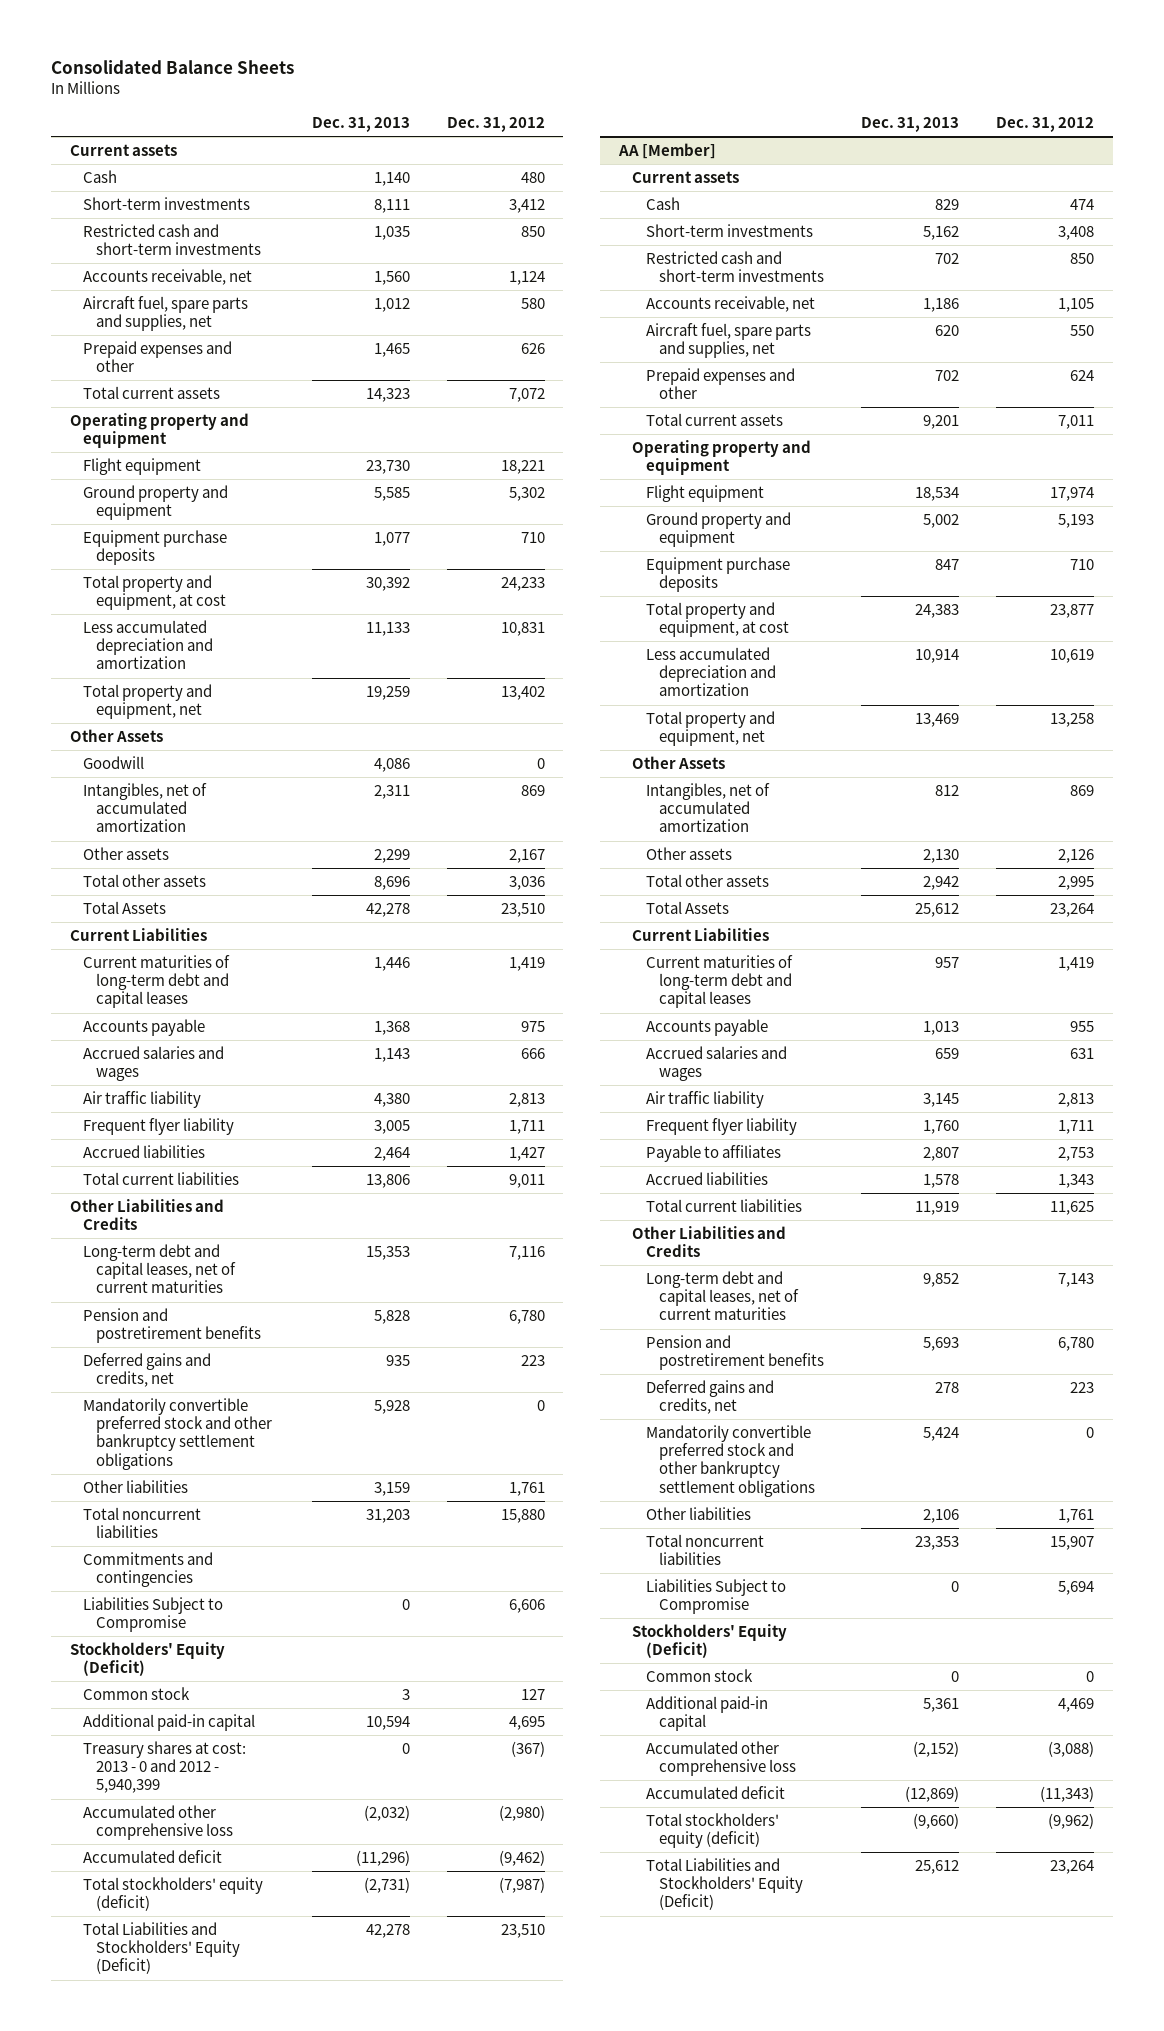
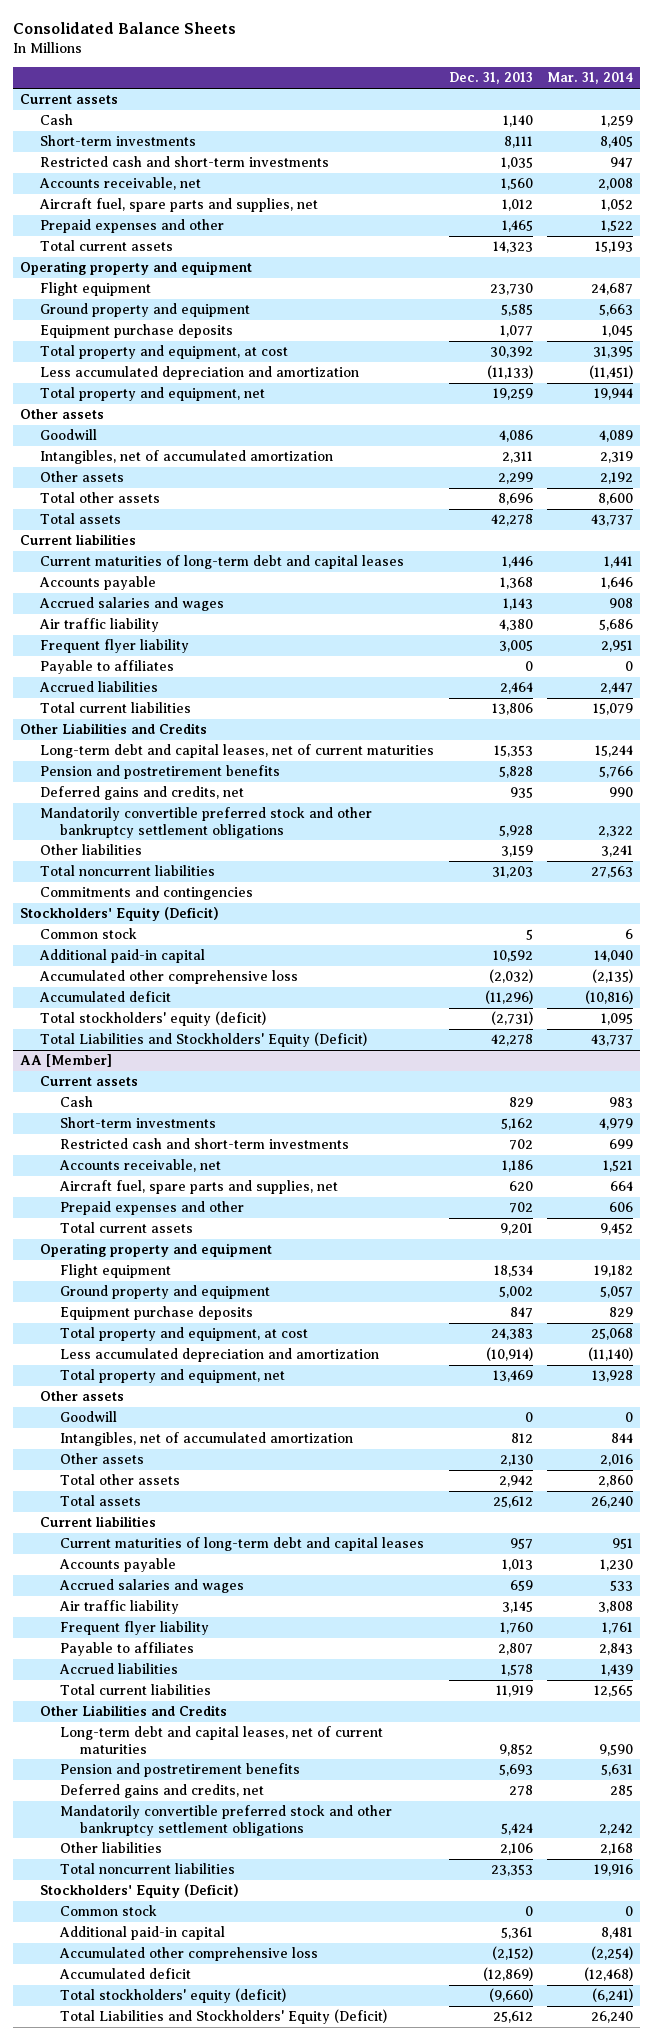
- | Dec. 31, 2013 | Dec. 31, 2012
+ | Dec. 31, 2013 | Mar. 31, 2014
- Less accumulated depreciation and amortization | 11,133 | 10,831
+ Less accumulated depreciation and amortization | (11,133) | (11,451)
- Other Assets
+ Other assets
- Total Assets | 42,278 | 23,510
- Current Liabilities
+ Total assets | 42,278 | 43,737
+ Current liabilities
+ Payable to affiliates | 0 | 0
- Liabilities Subject to Compromise | 0 | 6,606
- Common stock | 3 | 127
- Additional paid-in capital | 10,594 | 4,695
- Treasury shares at cost: 2013 - 0 and 2012 - 5,940,399 | 0 | (367)
+ Common stock | 5 | 6
+ Additional paid-in capital | 10,592 | 14,040
@ AA [Member]
- Less accumulated depreciation and amortization | 10,914 | 10,619
+ Less accumulated depreciation and amortization | (10,914) | (11,140)
- Other Assets
+ Other assets
+ Goodwill | 0 | 0
- Total Assets | 25,612 | 23,264
- Current Liabilities
+ Total assets | 25,612 | 26,240
+ Current liabilities
- Liabilities Subject to Compromise | 0 | 5,694

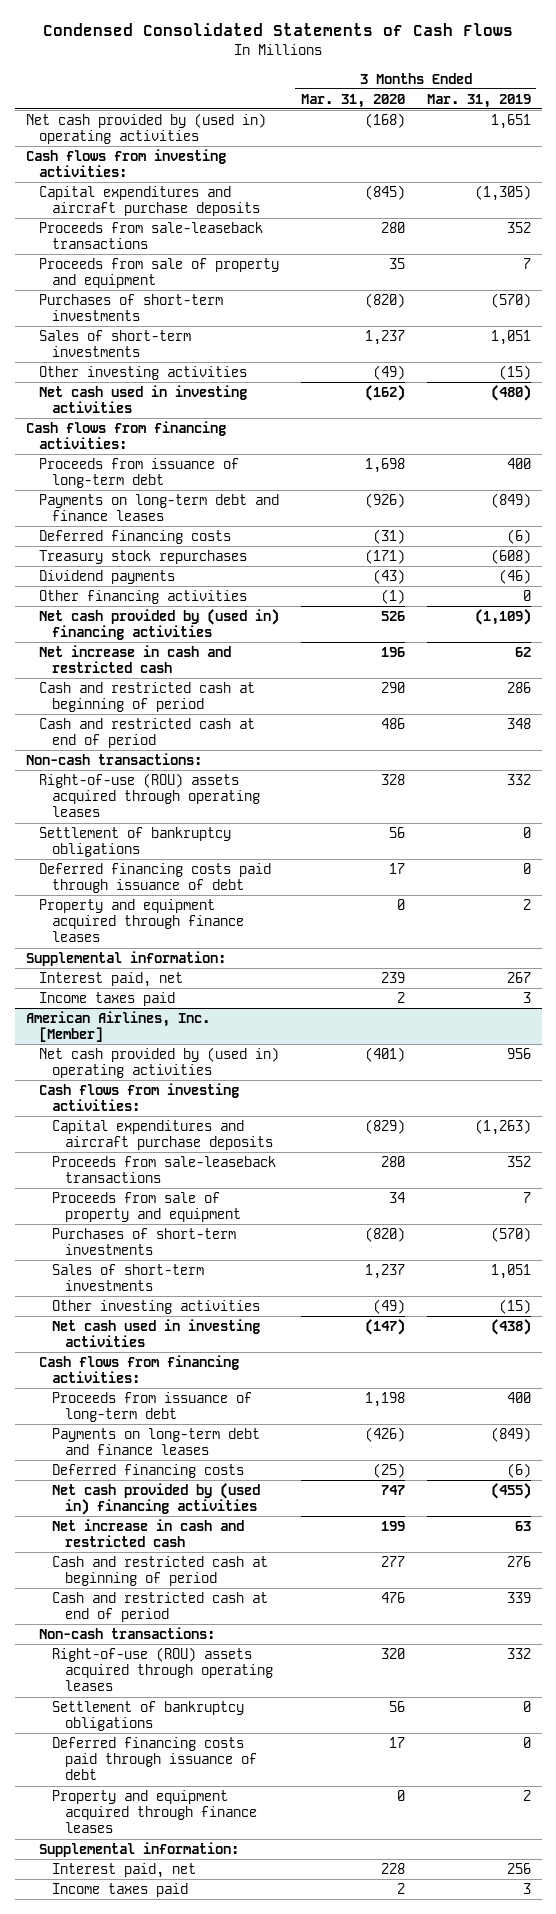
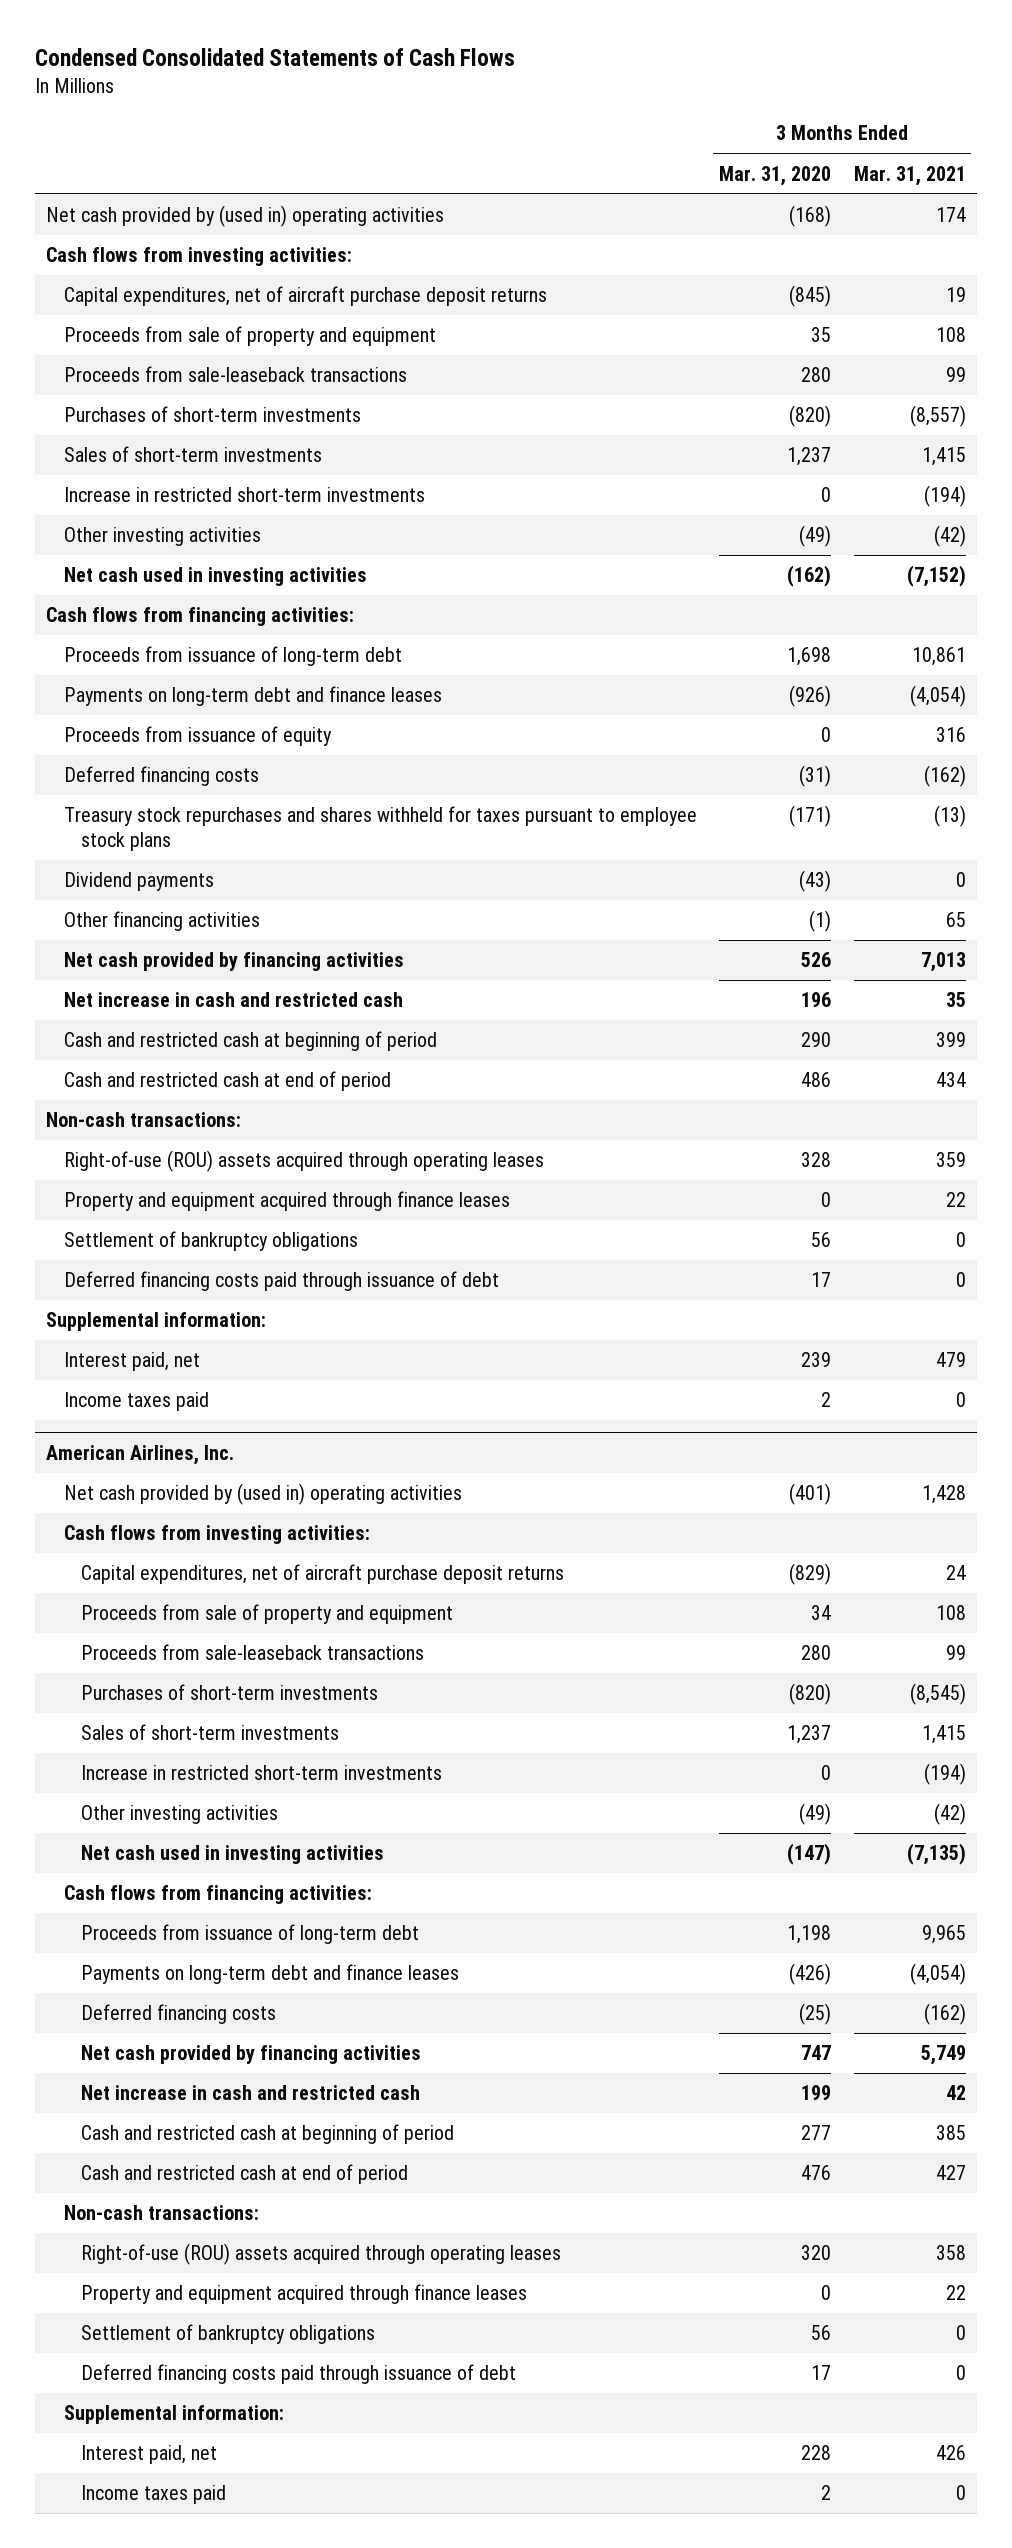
- | 3 Months Ended Mar. 31, 2020 | 3 Months Ended Mar. 31, 2019
+ | 3 Months Ended Mar. 31, 2020 | 3 Months Ended Mar. 31, 2021
- Capital expenditures and aircraft purchase deposits | (845) | (1,305)
+ Capital expenditures, net of aircraft purchase deposit returns | (845) | 19
moved down: Proceeds from sale-leaseback transactions | 280 | 99
+ Increase in restricted short-term investments | 0 | (194)
+ Proceeds from issuance of equity | 0 | 316
- Treasury stock repurchases | (171) | (608)
+ Treasury stock repurchases and shares withheld for taxes pursuant to employee stock plans | (171) | (13)
- Net cash provided by (used in) financing activities | 526 | (1,109)
+ Net cash provided by financing activities | 526 | 7,013
moved up: Property and equipment acquired through finance leases | 0 | 22
- American Airlines, Inc. [Member]
+ American Airlines, Inc.
- Capital expenditures and aircraft purchase deposits | (829) | (1,263)
- Proceeds from sale-leaseback transactions | 280 | 352
+ Capital expenditures, net of aircraft purchase deposit returns | (829) | 24
+ Proceeds from sale-leaseback transactions | 280 | 99
+ Increase in restricted short-term investments | 0 | (194)
- Net cash provided by (used in) financing activities | 747 | (455)
+ Net cash provided by financing activities | 747 | 5,749
+ Property and equipment acquired through finance leases | 0 | 22
- Property and equipment acquired through finance leases | 0 | 2

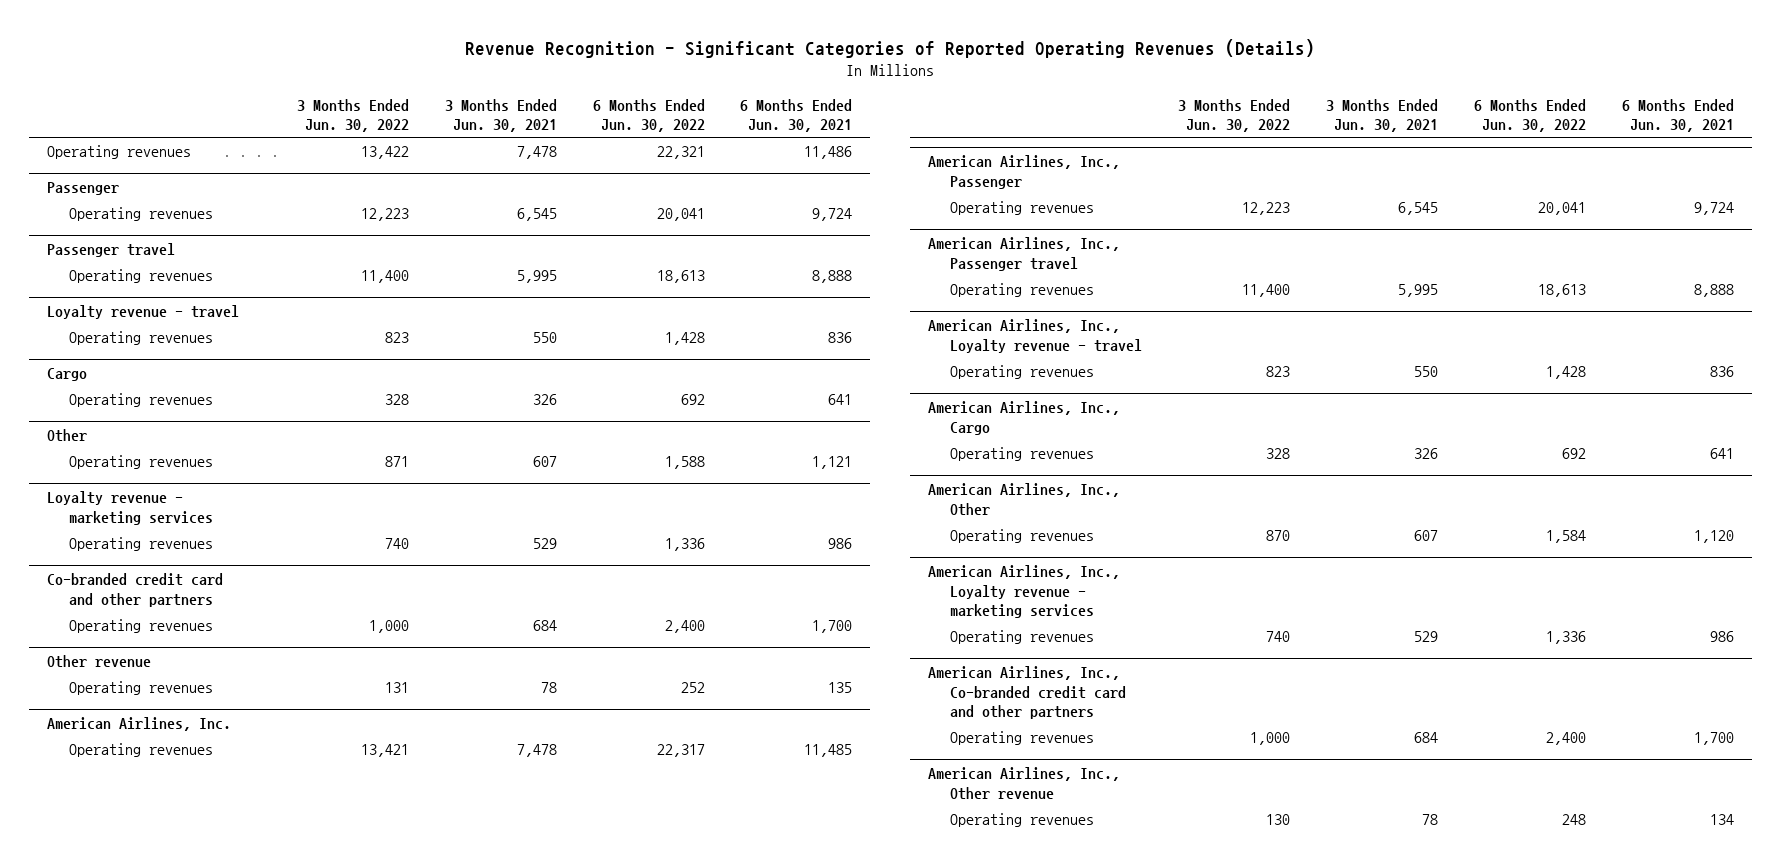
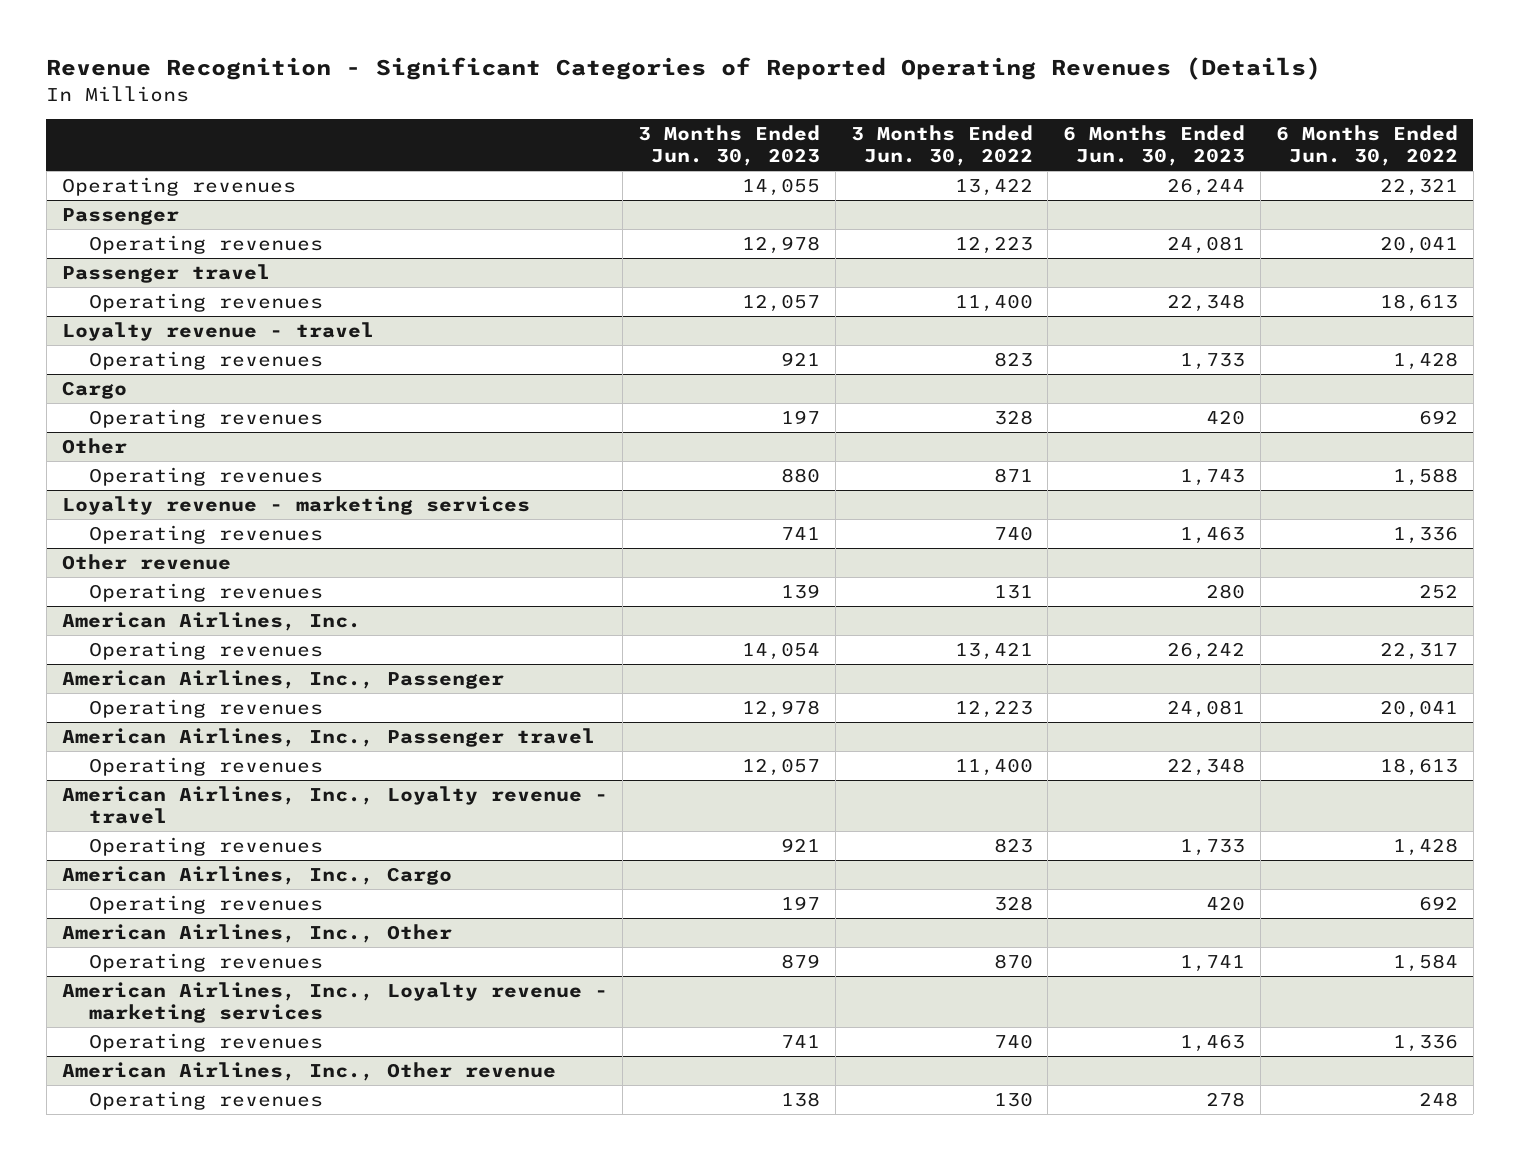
- | 3 Months Ended Jun. 30, 2022 | 3 Months Ended Jun. 30, 2021 | 6 Months Ended Jun. 30, 2022 | 6 Months Ended Jun. 30, 2021
+ | 3 Months Ended Jun. 30, 2023 | 3 Months Ended Jun. 30, 2022 | 6 Months Ended Jun. 30, 2023 | 6 Months Ended Jun. 30, 2022
- Co-branded credit card and other partners
- Operating revenues | 1,000 | 684 | 2,400 | 1,700
- American Airlines, Inc., Co-branded credit card and other partners
- Operating revenues | 1,000 | 684 | 2,400 | 1,700

